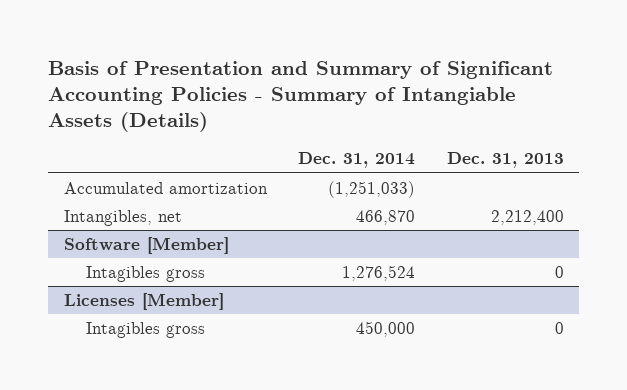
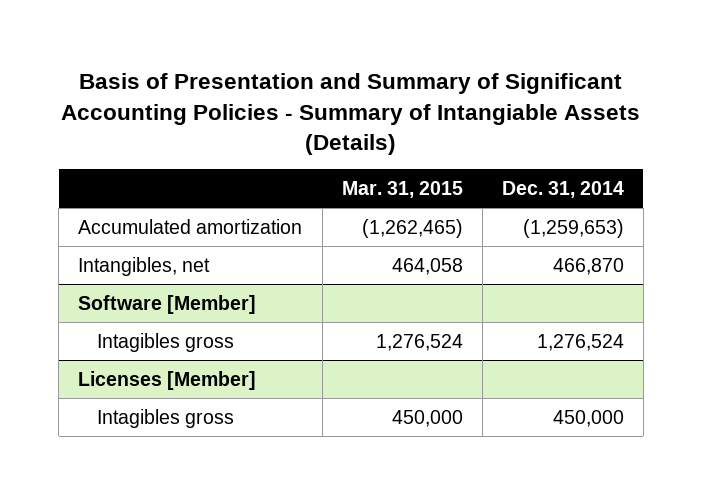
- | Dec. 31, 2014 | Dec. 31, 2013
+ | Mar. 31, 2015 | Dec. 31, 2014
- Accumulated amortization | (1,251,033) |
+ Accumulated amortization | (1,262,465) | (1,259,653)

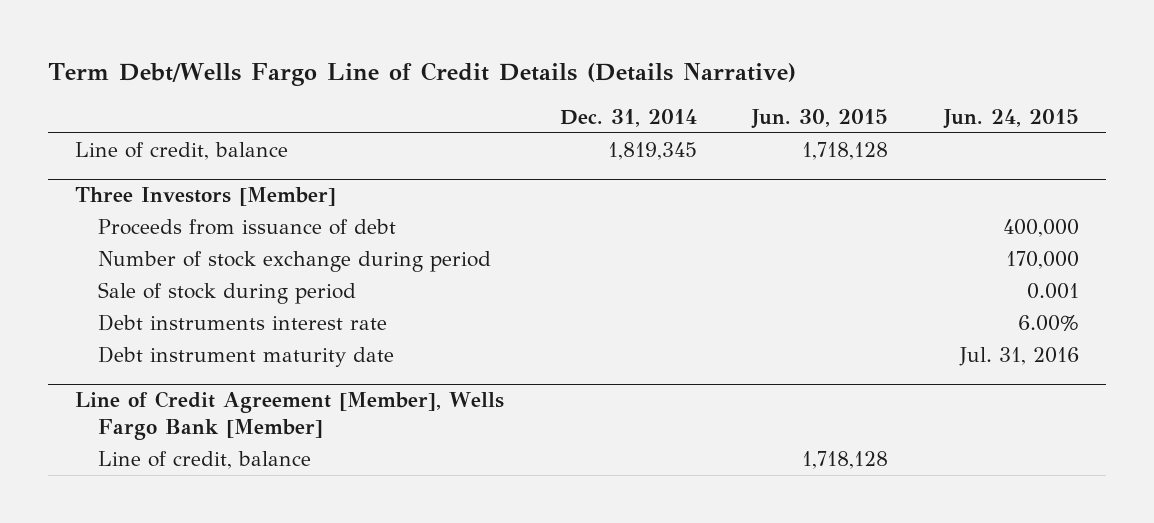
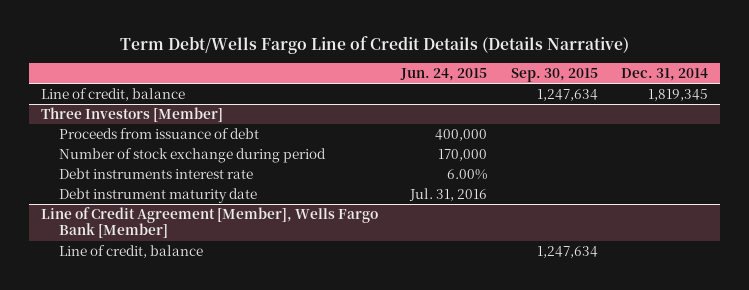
- | Dec. 31, 2014 | Jun. 30, 2015 | Jun. 24, 2015
+ | Jun. 24, 2015 | Sep. 30, 2015 | Dec. 31, 2014
@ Three Investors [Member]
- Sale of stock during period | | | 0.001

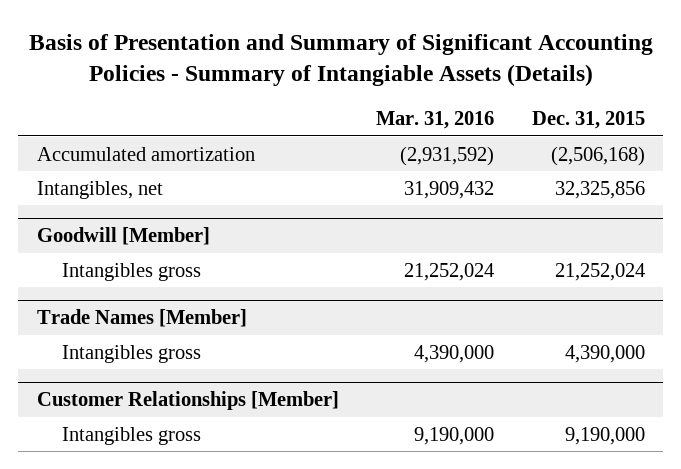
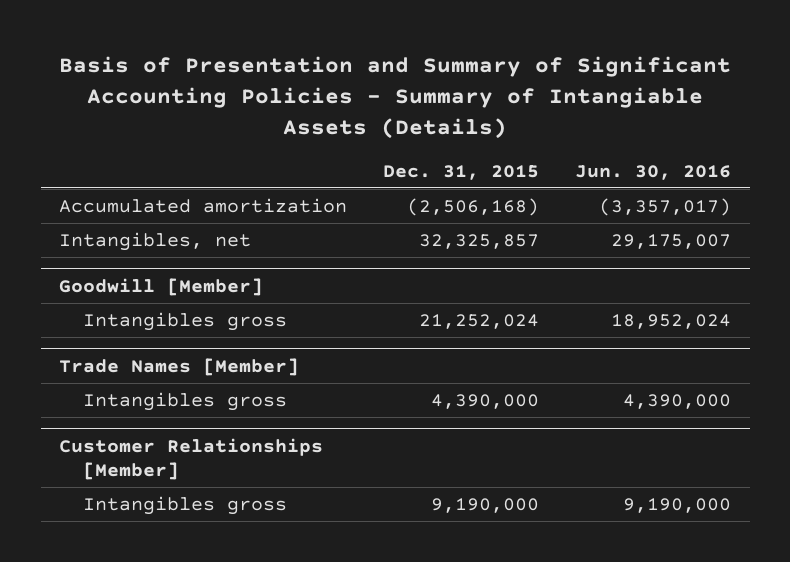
- | Mar. 31, 2016 | Dec. 31, 2015
+ | Dec. 31, 2015 | Jun. 30, 2016
- Intangibles, net | 31,909,432 | 32,325,856
+ Intangibles, net | 32,325,857 | 29,175,007

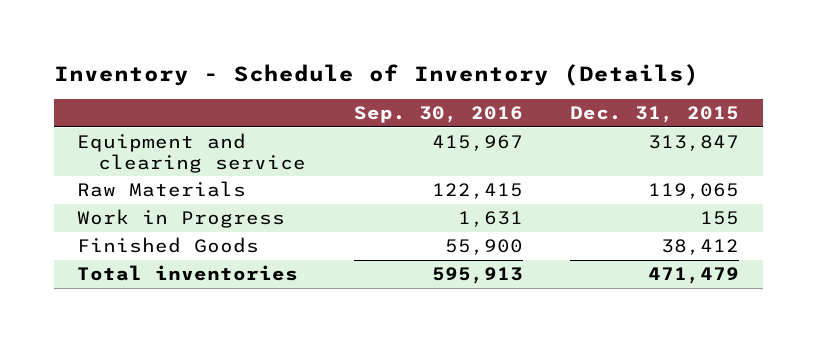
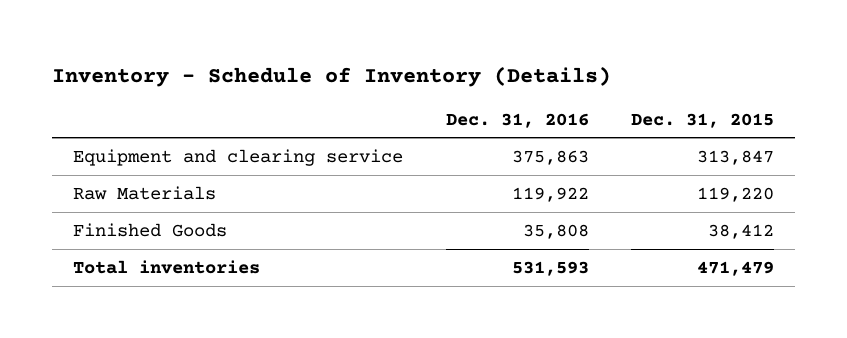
- | Sep. 30, 2016 | Dec. 31, 2015
+ | Dec. 31, 2016 | Dec. 31, 2015
- Raw Materials | 122,415 | 119,065
- Work in Progress | 1,631 | 155
+ Raw Materials | 119,922 | 119,220

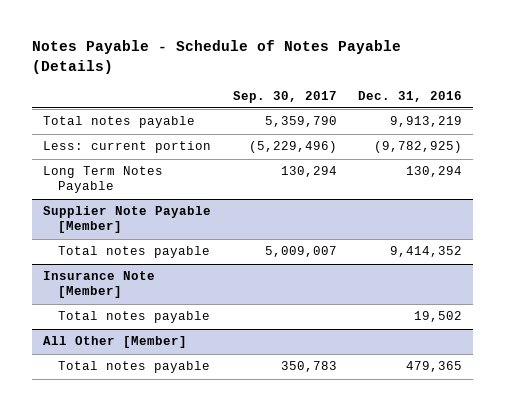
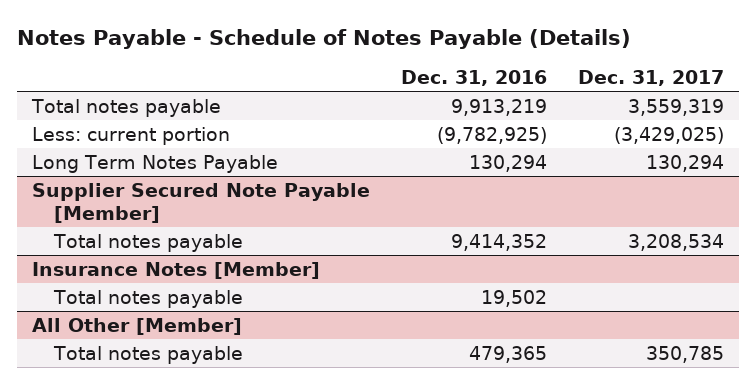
- | Sep. 30, 2017 | Dec. 31, 2016
+ | Dec. 31, 2016 | Dec. 31, 2017
- Supplier Note Payable [Member]
+ Supplier Secured Note Payable [Member]
- Insurance Note [Member]
+ Insurance Notes [Member]

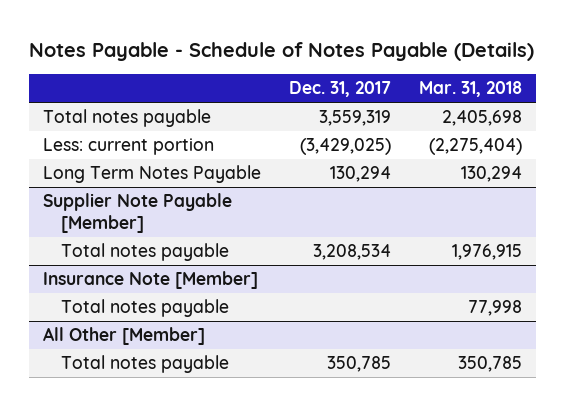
- | Dec. 31, 2016 | Dec. 31, 2017
+ | Dec. 31, 2017 | Mar. 31, 2018
- Supplier Secured Note Payable [Member]
+ Supplier Note Payable [Member]
- Insurance Notes [Member]
+ Insurance Note [Member]

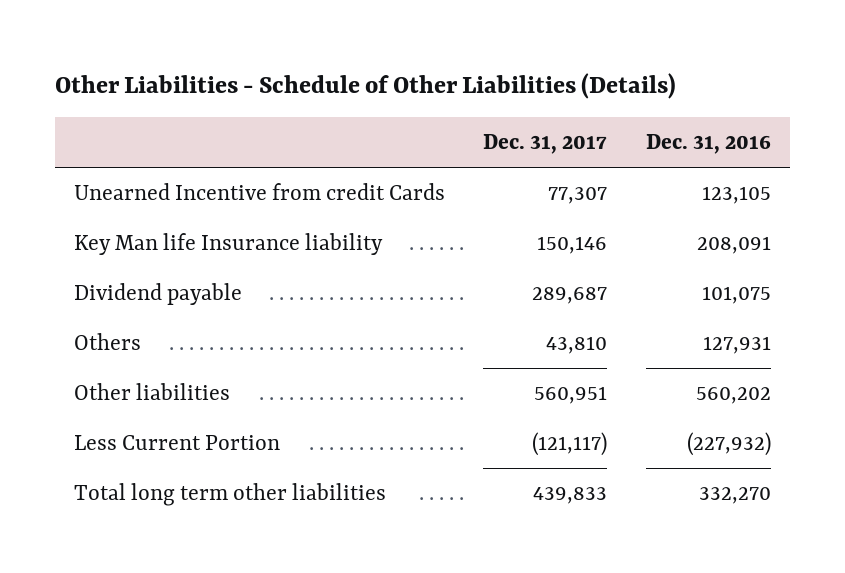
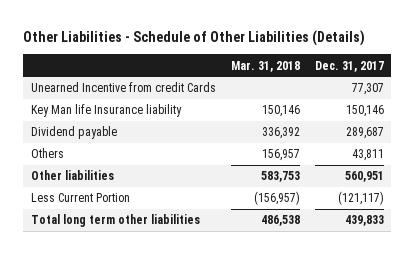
- | Dec. 31, 2017 | Dec. 31, 2016
+ | Mar. 31, 2018 | Dec. 31, 2017
- Others | 43,810 | 127,931
+ Others | 156,957 | 43,811

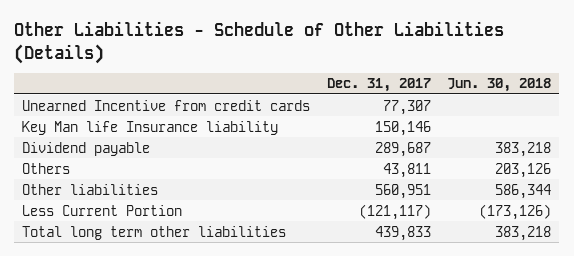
- | Mar. 31, 2018 | Dec. 31, 2017
+ | Dec. 31, 2017 | Jun. 30, 2018
- Unearned Incentive from credit Cards | | 77,307
+ Unearned Incentive from credit cards | 77,307 |

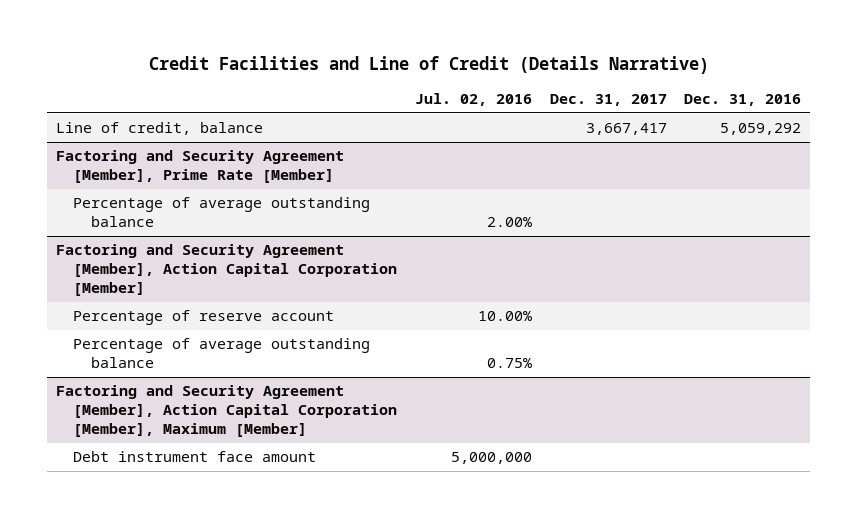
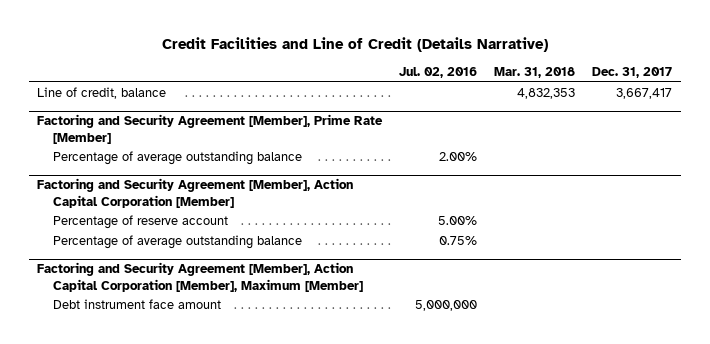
- | Jul. 02, 2016 | Dec. 31, 2017 | Dec. 31, 2016
+ | Jul. 02, 2016 | Mar. 31, 2018 | Dec. 31, 2017
@ Factoring and Security Agreement [Member], Action Capital Corporation [Member]
- Percentage of reserve account | 10.00% | |
+ Percentage of reserve account | 5.00% | |

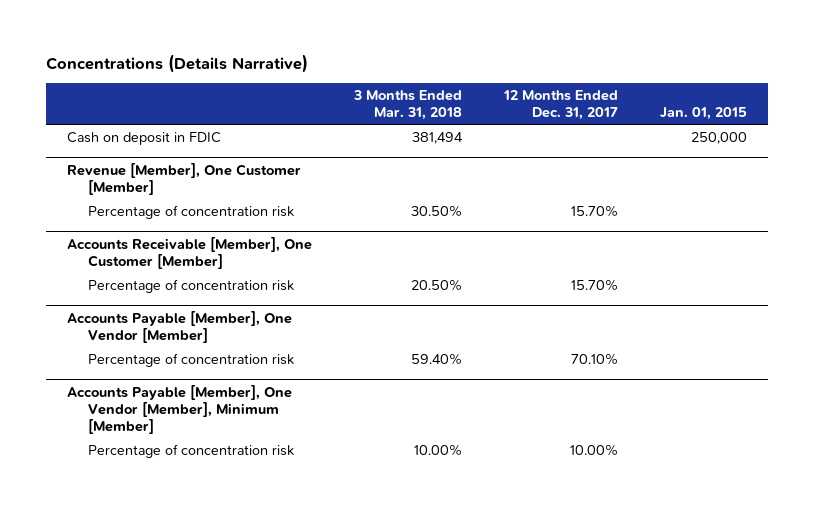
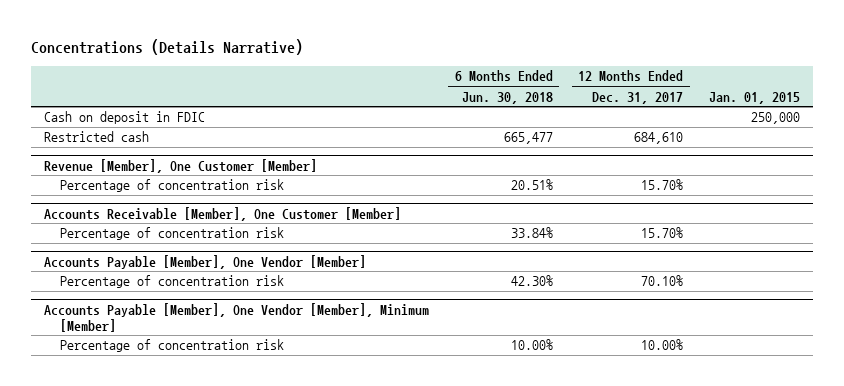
- | 3 Months Ended Mar. 31, 2018 | 12 Months Ended Dec. 31, 2017 | Jan. 01, 2015
+ | 6 Months Ended Jun. 30, 2018 | 12 Months Ended Dec. 31, 2017 | Jan. 01, 2015
+ Restricted cash | 665,477 | 684,610 |

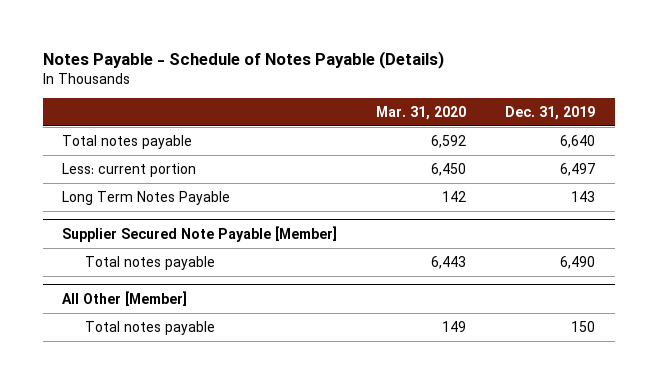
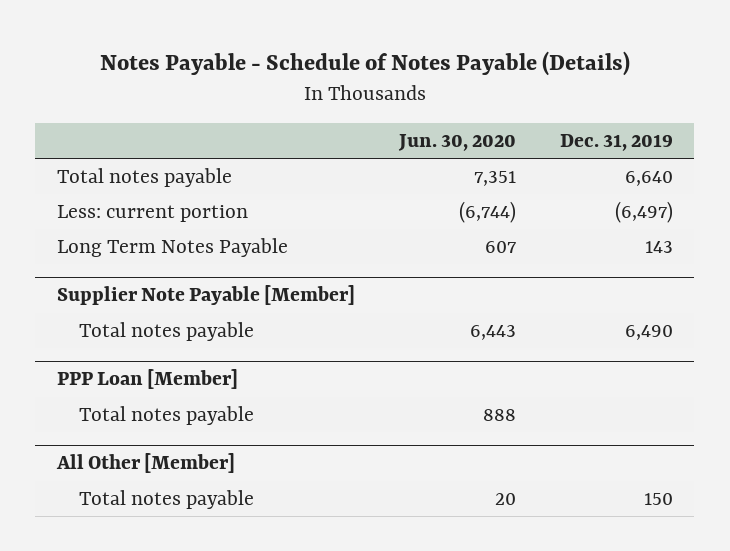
- | Mar. 31, 2020 | Dec. 31, 2019
+ | Jun. 30, 2020 | Dec. 31, 2019
- Less: current portion | 6,450 | 6,497
+ Less: current portion | (6,744) | (6,497)
- Supplier Secured Note Payable [Member]
+ Supplier Note Payable [Member]
+ PPP Loan [Member]
+ Total notes payable | 888 |

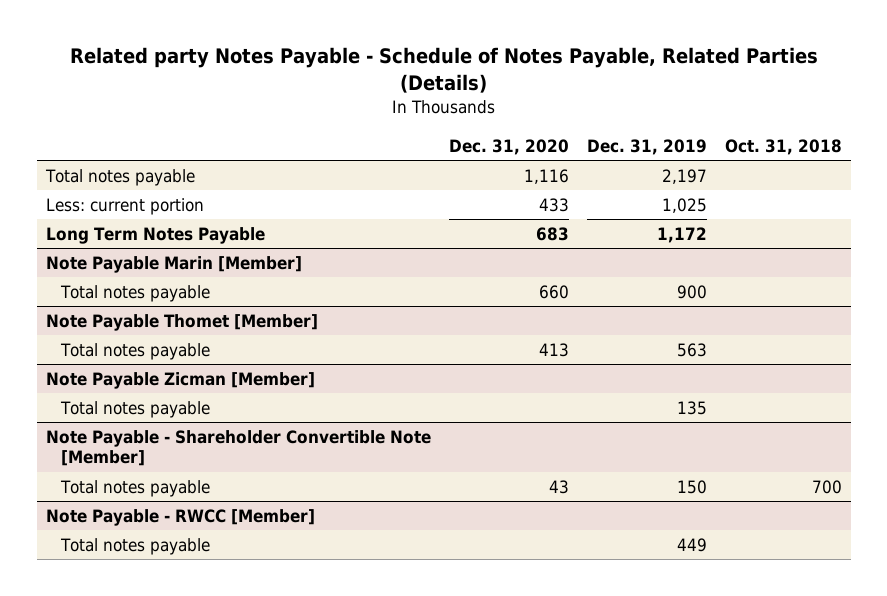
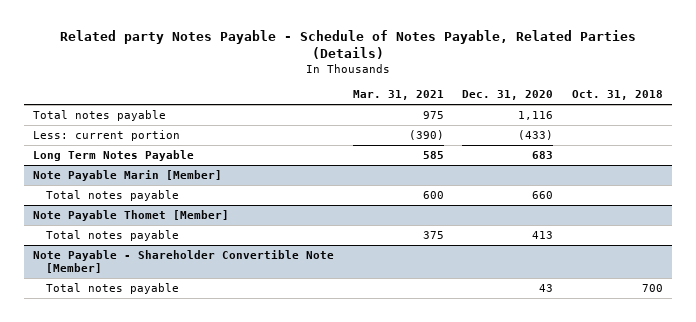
- | Dec. 31, 2020 | Dec. 31, 2019 | Oct. 31, 2018
+ | Mar. 31, 2021 | Dec. 31, 2020 | Oct. 31, 2018
- Less: current portion | 433 | 1,025 |
+ Less: current portion | (390) | (433) |
- Note Payable Zicman [Member]
- Total notes payable | | 135 |
- Note Payable - RWCC [Member]
- Total notes payable | | 449 |

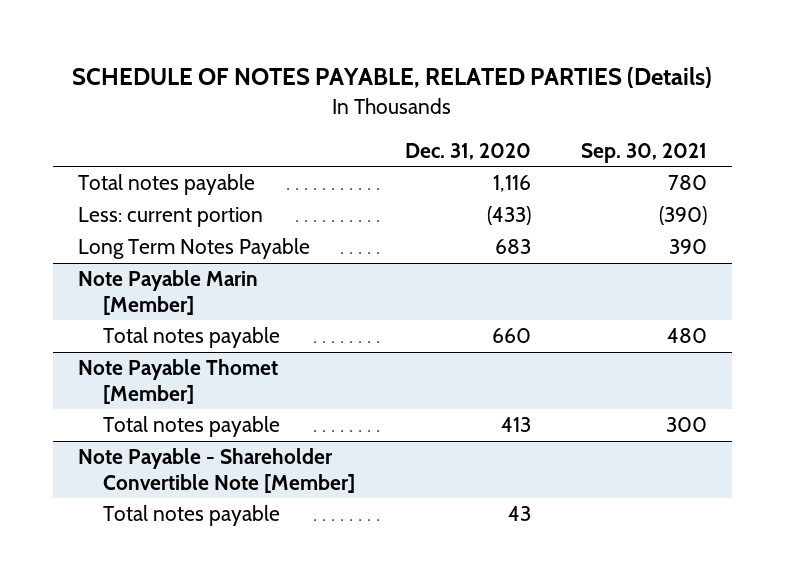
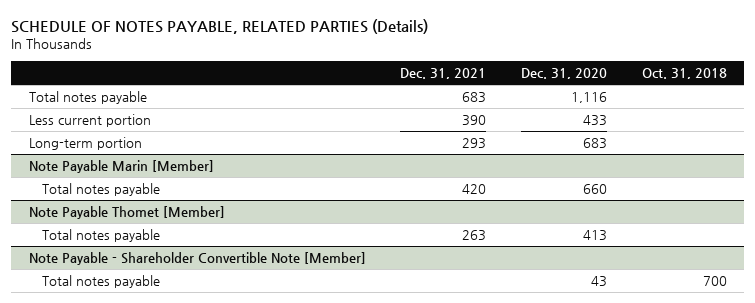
- | Dec. 31, 2020 | Sep. 30, 2021
+ | Dec. 31, 2021 | Dec. 31, 2020 | Oct. 31, 2018
- Less: current portion | (433) | (390)
- Long Term Notes Payable | 683 | 390
+ Less current portion | 390 | 433 |
+ Long-term portion | 293 | 683 |

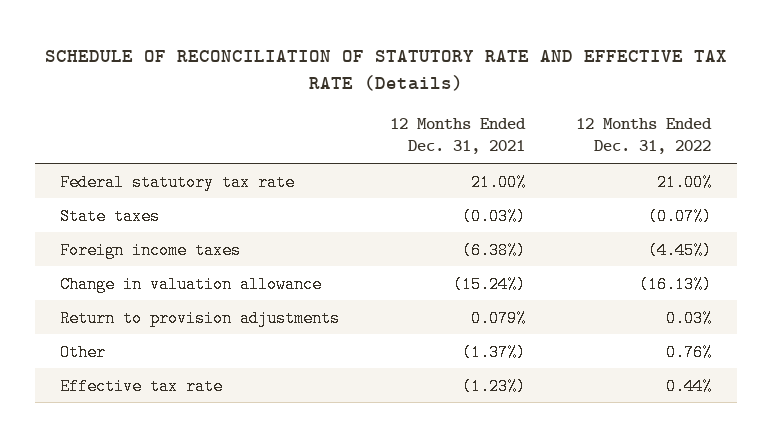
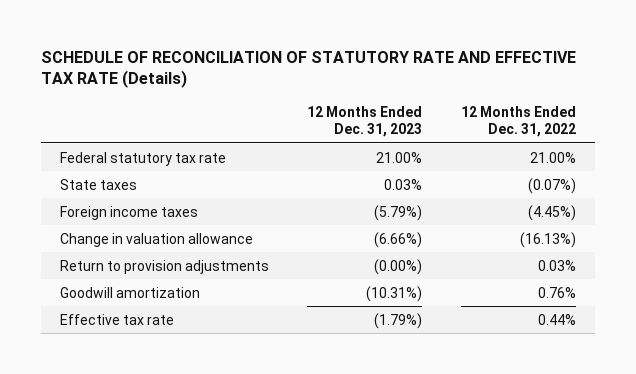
- | 12 Months Ended Dec. 31, 2021 | 12 Months Ended Dec. 31, 2022
+ | 12 Months Ended Dec. 31, 2023 | 12 Months Ended Dec. 31, 2022
- Other | (1.37%) | 0.76%
+ Goodwill amortization | (10.31%) | 0.76%

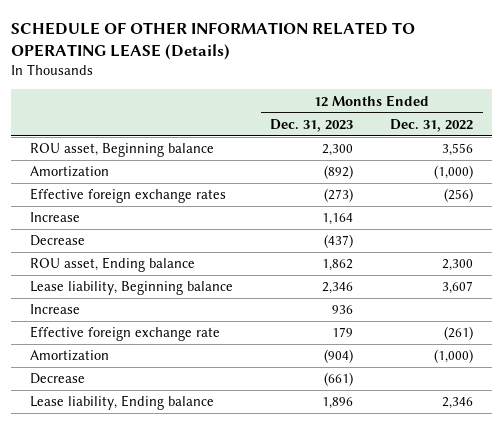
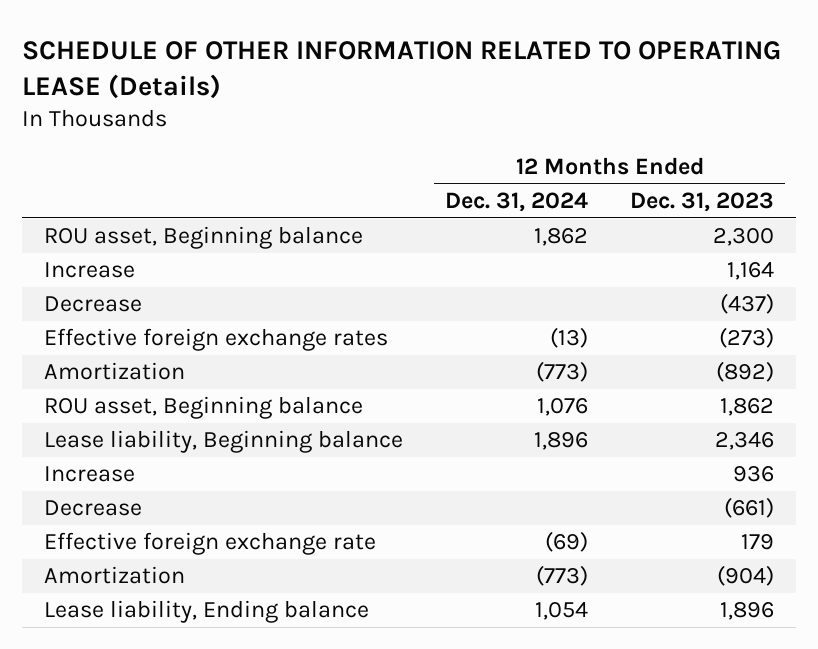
- | 12 Months Ended Dec. 31, 2023 | 12 Months Ended Dec. 31, 2022
+ | 12 Months Ended Dec. 31, 2024 | 12 Months Ended Dec. 31, 2023
- ROU asset, Ending balance | 1,862 | 2,300
moved down: Effective foreign exchange rates | (13) | (273)
moved down: Amortization | (773) | (892)
+ ROU asset, Beginning balance | 1,076 | 1,862
moved up: Decrease | | (661)

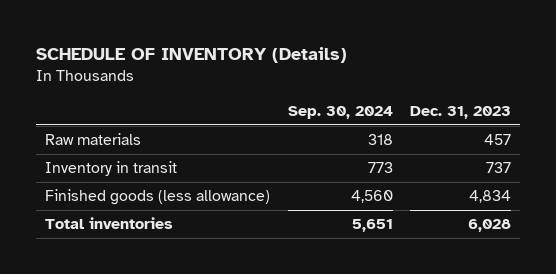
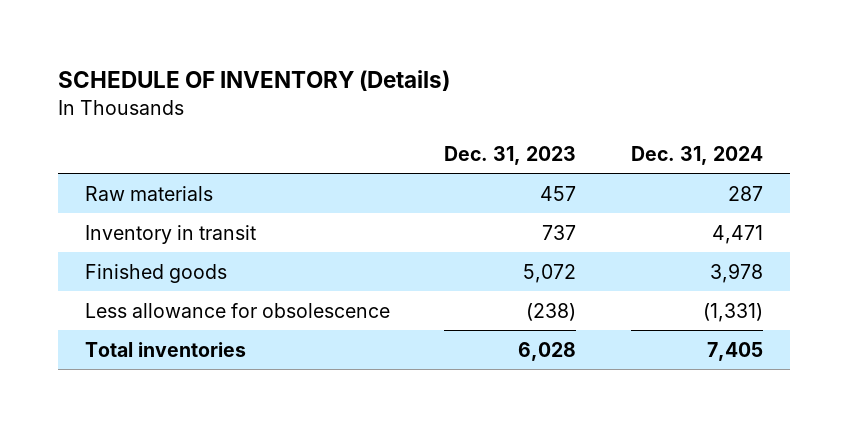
- | Sep. 30, 2024 | Dec. 31, 2023
+ | Dec. 31, 2023 | Dec. 31, 2024
- Finished goods (less allowance) | 4,560 | 4,834
+ Finished goods | 5,072 | 3,978
+ Less allowance for obsolescence | (238) | (1,331)

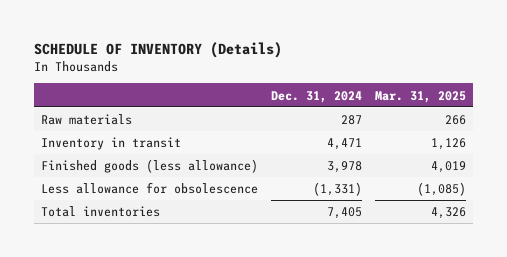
- | Dec. 31, 2023 | Dec. 31, 2024
+ | Dec. 31, 2024 | Mar. 31, 2025
- Finished goods | 5,072 | 3,978
+ Finished goods (less allowance) | 3,978 | 4,019

